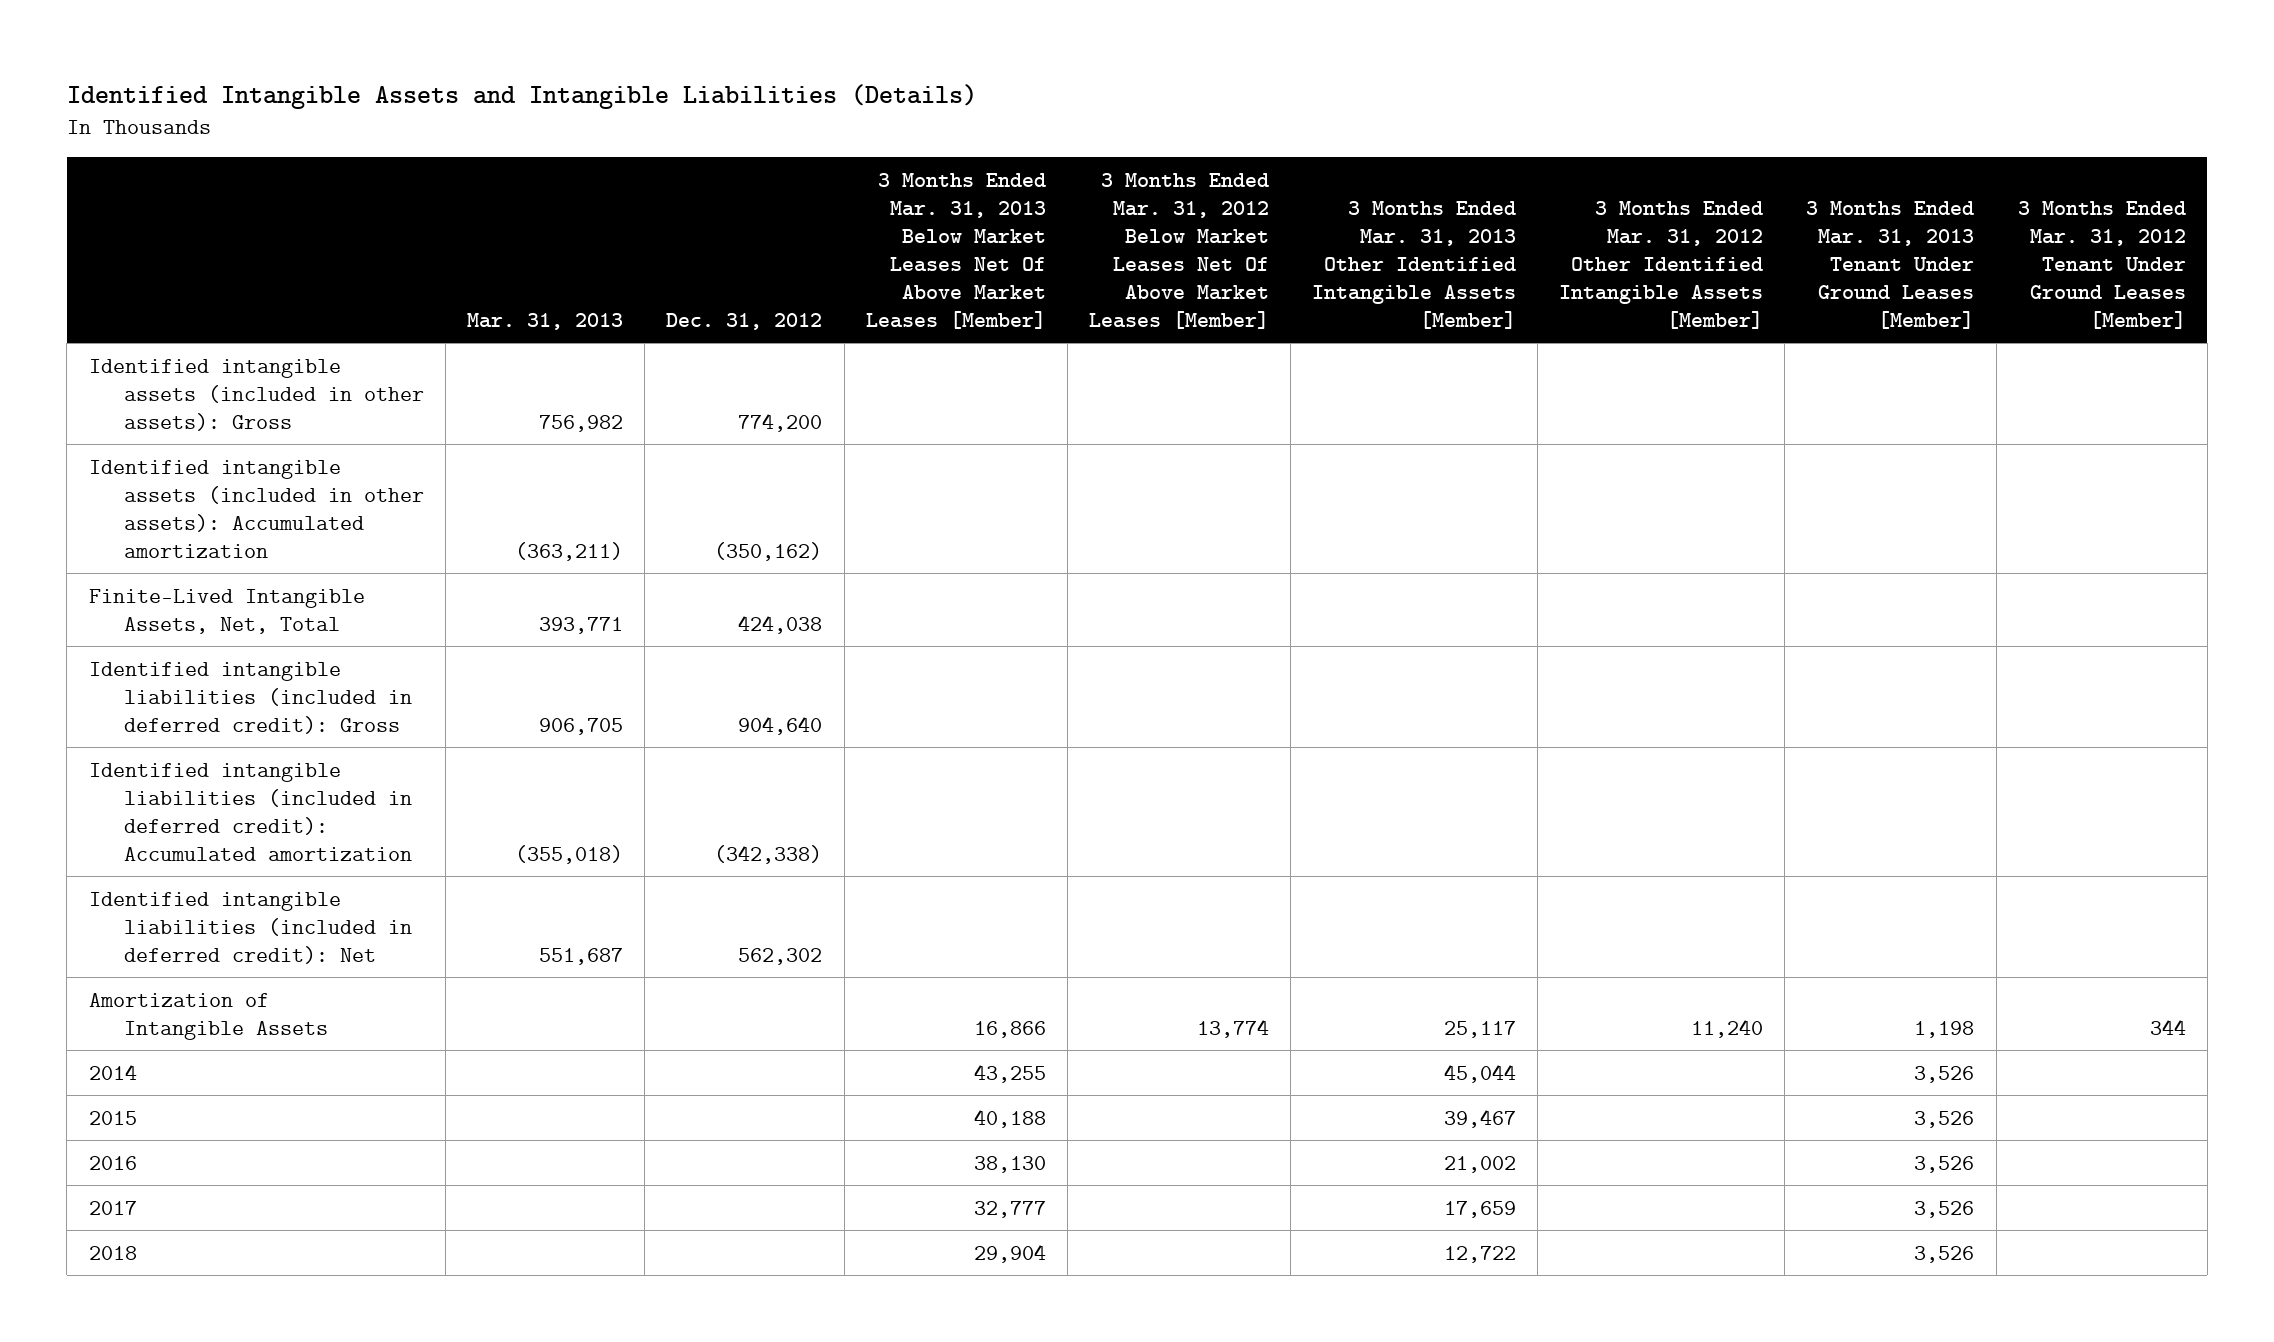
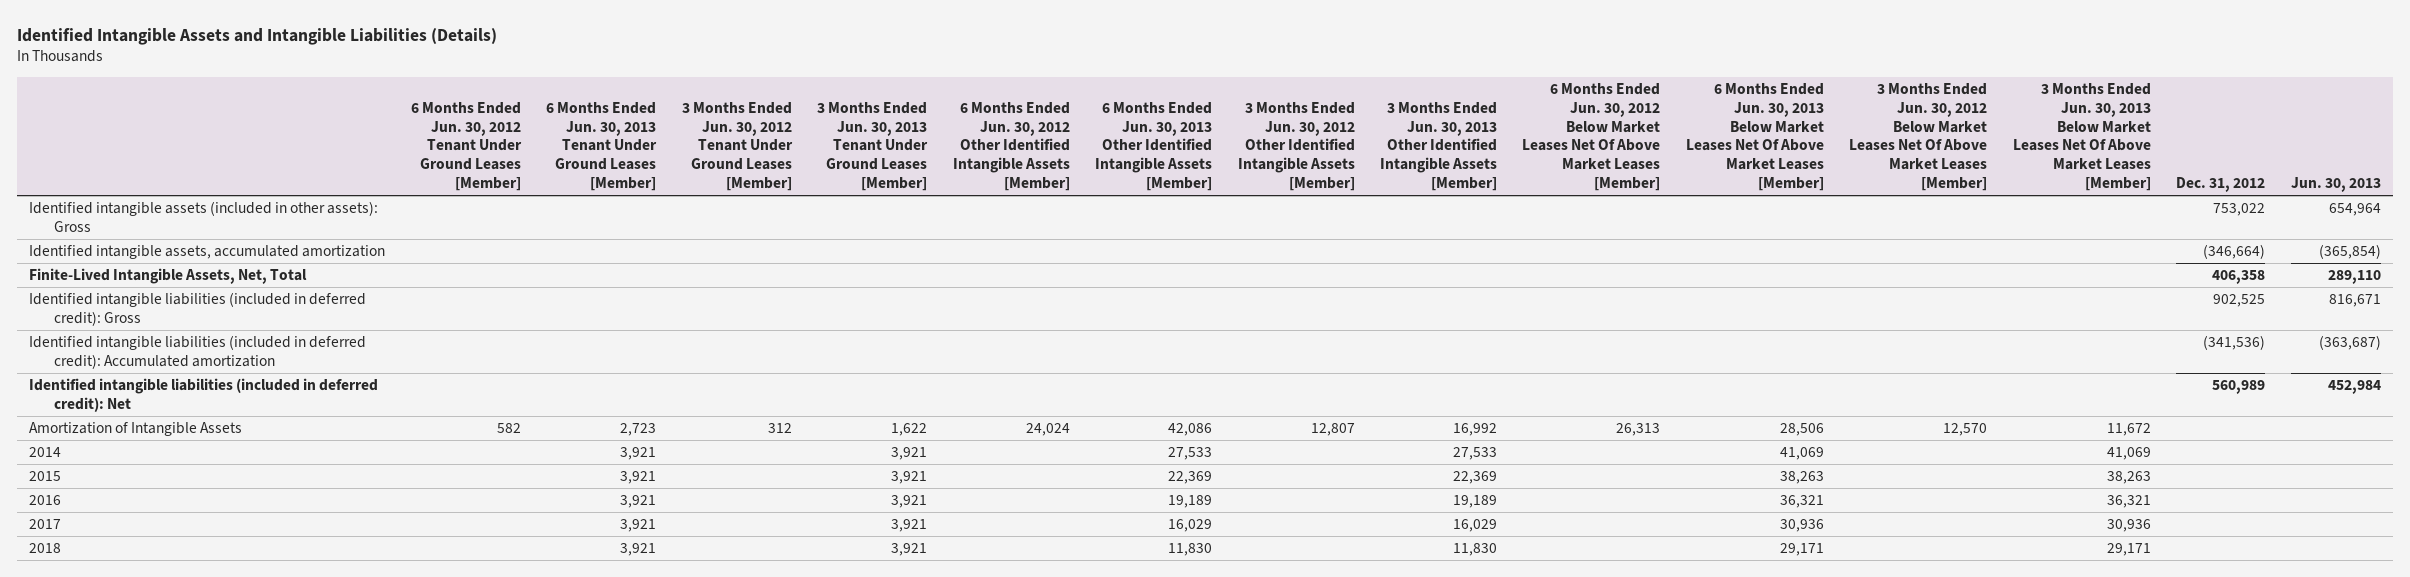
- | Mar. 31, 2013 | Dec. 31, 2012 | 3 Months Ended Mar. 31, 2013 Below Market Leases Net Of Above Market Leases [Member] | 3 Months Ended Mar. 31, 2012 Below Market Leases Net Of Above Market Leases [Member] | 3 Months Ended Mar. 31, 2013 Other Identified Intangible Assets [Member] | 3 Months Ended Mar. 31, 2012 Other Identified Intangible Assets [Member] | 3 Months Ended Mar. 31, 2013 Tenant Under Ground Leases [Member] | 3 Months Ended Mar. 31, 2012 Tenant Under Ground Leases [Member]
+ | 6 Months Ended Jun. 30, 2012 Tenant Under Ground Leases [Member] | 6 Months Ended Jun. 30, 2013 Tenant Under Ground Leases [Member] | 3 Months Ended Jun. 30, 2012 Tenant Under Ground Leases [Member] | 3 Months Ended Jun. 30, 2013 Tenant Under Ground Leases [Member] | 6 Months Ended Jun. 30, 2012 Other Identified Intangible Assets [Member] | 6 Months Ended Jun. 30, 2013 Other Identified Intangible Assets [Member] | 3 Months Ended Jun. 30, 2012 Other Identified Intangible Assets [Member] | 3 Months Ended Jun. 30, 2013 Other Identified Intangible Assets [Member] | 6 Months Ended Jun. 30, 2012 Below Market Leases Net Of Above Market Leases [Member] | 6 Months Ended Jun. 30, 2013 Below Market Leases Net Of Above Market Leases [Member] | 3 Months Ended Jun. 30, 2012 Below Market Leases Net Of Above Market Leases [Member] | 3 Months Ended Jun. 30, 2013 Below Market Leases Net Of Above Market Leases [Member] | Dec. 31, 2012 | Jun. 30, 2013
- Identified intangible assets (included in other assets): Gross | 756,982 | 774,200 | | | | | |
- Identified intangible assets (included in other assets): Accumulated amortization | (363,211) | (350,162) | | | | | |
- Finite-Lived Intangible Assets, Net, Total | 393,771 | 424,038 | | | | | |
- Identified intangible liabilities (included in deferred credit): Gross | 906,705 | 904,640 | | | | | |
- Identified intangible liabilities (included in deferred credit): Accumulated amortization | (355,018) | (342,338) | | | | | |
- Identified intangible liabilities (included in deferred credit): Net | 551,687 | 562,302 | | | | | |
+ Identified intangible assets (included in other assets): Gross | | | | | | | | | | | | | 753,022 | 654,964
+ Identified intangible assets, accumulated amortization | | | | | | | | | | | | | (346,664) | (365,854)
+ Finite-Lived Intangible Assets, Net, Total | | | | | | | | | | | | | 406,358 | 289,110
+ Identified intangible liabilities (included in deferred credit): Gross | | | | | | | | | | | | | 902,525 | 816,671
+ Identified intangible liabilities (included in deferred credit): Accumulated amortization | | | | | | | | | | | | | (341,536) | (363,687)
+ Identified intangible liabilities (included in deferred credit): Net | | | | | | | | | | | | | 560,989 | 452,984

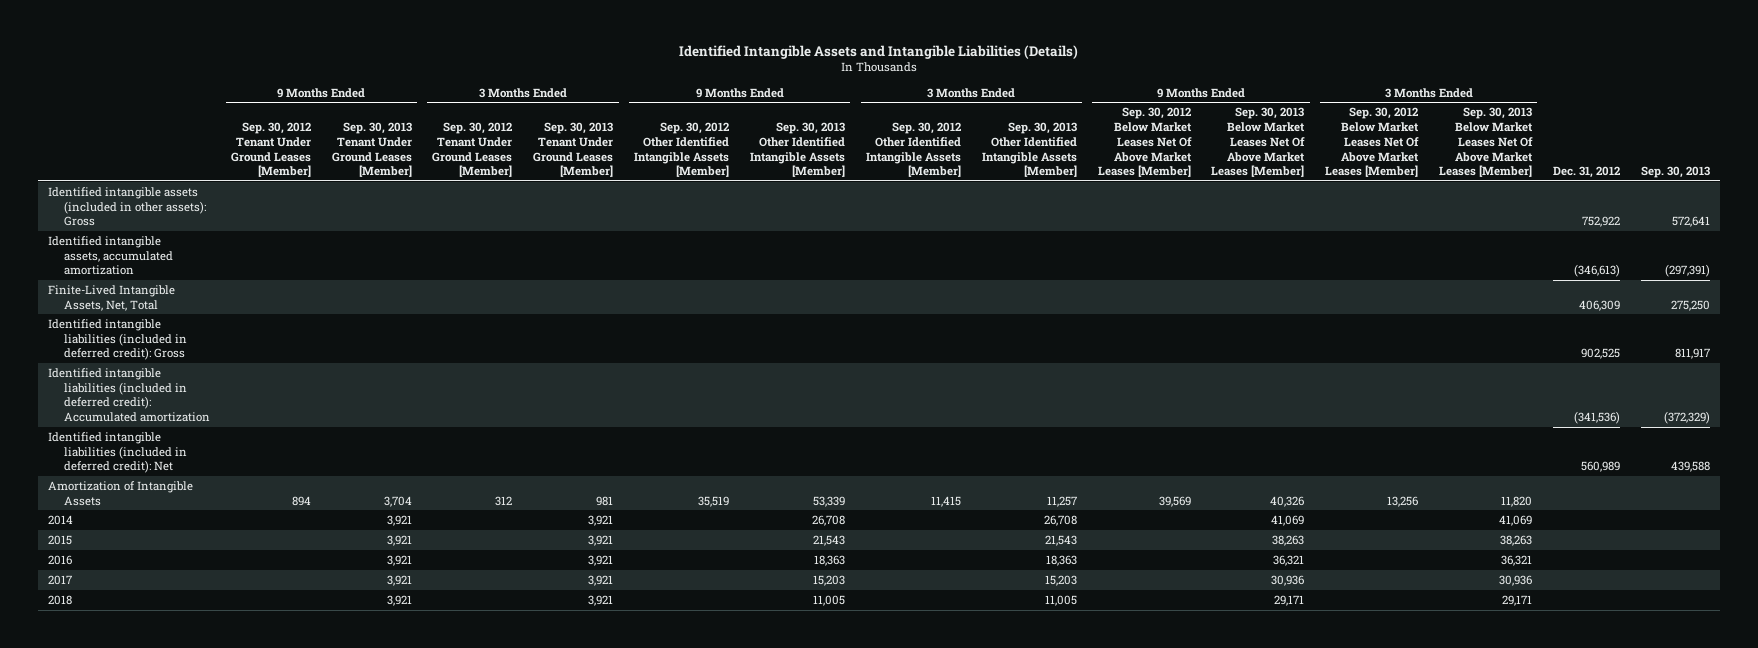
- | 6 Months Ended Jun. 30, 2012 Tenant Under Ground Leases [Member] | 6 Months Ended Jun. 30, 2013 Tenant Under Ground Leases [Member] | 3 Months Ended Jun. 30, 2012 Tenant Under Ground Leases [Member] | 3 Months Ended Jun. 30, 2013 Tenant Under Ground Leases [Member] | 6 Months Ended Jun. 30, 2012 Other Identified Intangible Assets [Member] | 6 Months Ended Jun. 30, 2013 Other Identified Intangible Assets [Member] | 3 Months Ended Jun. 30, 2012 Other Identified Intangible Assets [Member] | 3 Months Ended Jun. 30, 2013 Other Identified Intangible Assets [Member] | 6 Months Ended Jun. 30, 2012 Below Market Leases Net Of Above Market Leases [Member] | 6 Months Ended Jun. 30, 2013 Below Market Leases Net Of Above Market Leases [Member] | 3 Months Ended Jun. 30, 2012 Below Market Leases Net Of Above Market Leases [Member] | 3 Months Ended Jun. 30, 2013 Below Market Leases Net Of Above Market Leases [Member] | Dec. 31, 2012 | Jun. 30, 2013
+ | 9 Months Ended Sep. 30, 2012 Tenant Under Ground Leases [Member] | 9 Months Ended Sep. 30, 2013 Tenant Under Ground Leases [Member] | 3 Months Ended Sep. 30, 2012 Tenant Under Ground Leases [Member] | 3 Months Ended Sep. 30, 2013 Tenant Under Ground Leases [Member] | 9 Months Ended Sep. 30, 2012 Other Identified Intangible Assets [Member] | 9 Months Ended Sep. 30, 2013 Other Identified Intangible Assets [Member] | 3 Months Ended Sep. 30, 2012 Other Identified Intangible Assets [Member] | 3 Months Ended Sep. 30, 2013 Other Identified Intangible Assets [Member] | 9 Months Ended Sep. 30, 2012 Below Market Leases Net Of Above Market Leases [Member] | 9 Months Ended Sep. 30, 2013 Below Market Leases Net Of Above Market Leases [Member] | 3 Months Ended Sep. 30, 2012 Below Market Leases Net Of Above Market Leases [Member] | 3 Months Ended Sep. 30, 2013 Below Market Leases Net Of Above Market Leases [Member] | Dec. 31, 2012 | Sep. 30, 2013
- Identified intangible assets (included in other assets): Gross | | | | | | | | | | | | | 753,022 | 654,964
- Identified intangible assets, accumulated amortization | | | | | | | | | | | | | (346,664) | (365,854)
- Finite-Lived Intangible Assets, Net, Total | | | | | | | | | | | | | 406,358 | 289,110
+ Identified intangible assets (included in other assets): Gross | | | | | | | | | | | | | 752,922 | 572,641
+ Identified intangible assets, accumulated amortization | | | | | | | | | | | | | (346,613) | (297,391)
+ Finite-Lived Intangible Assets, Net, Total | | | | | | | | | | | | | 406,309 | 275,250

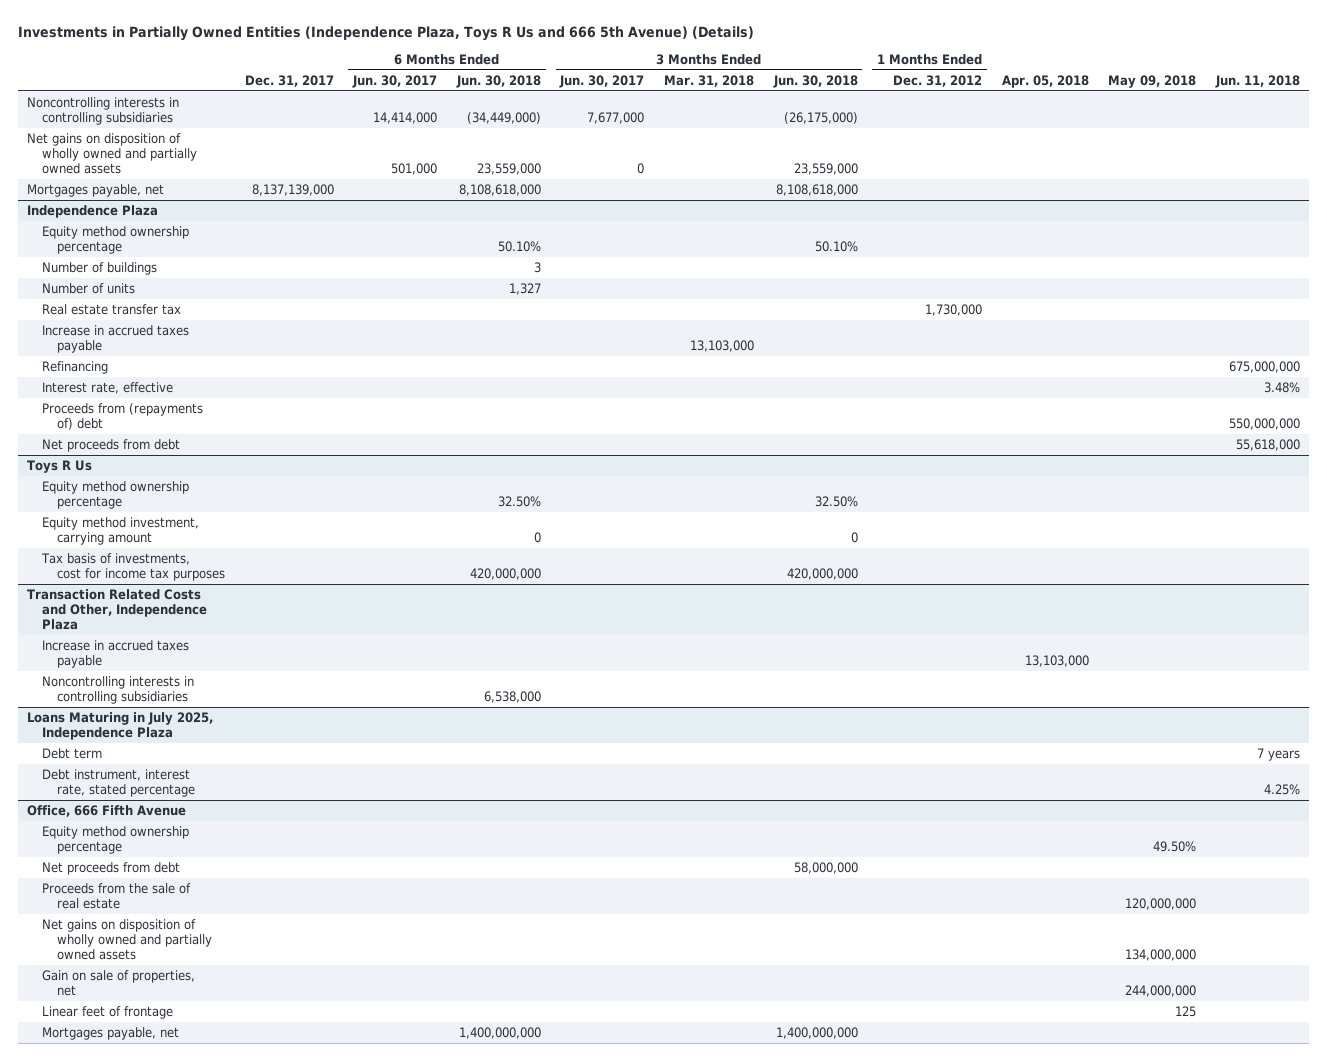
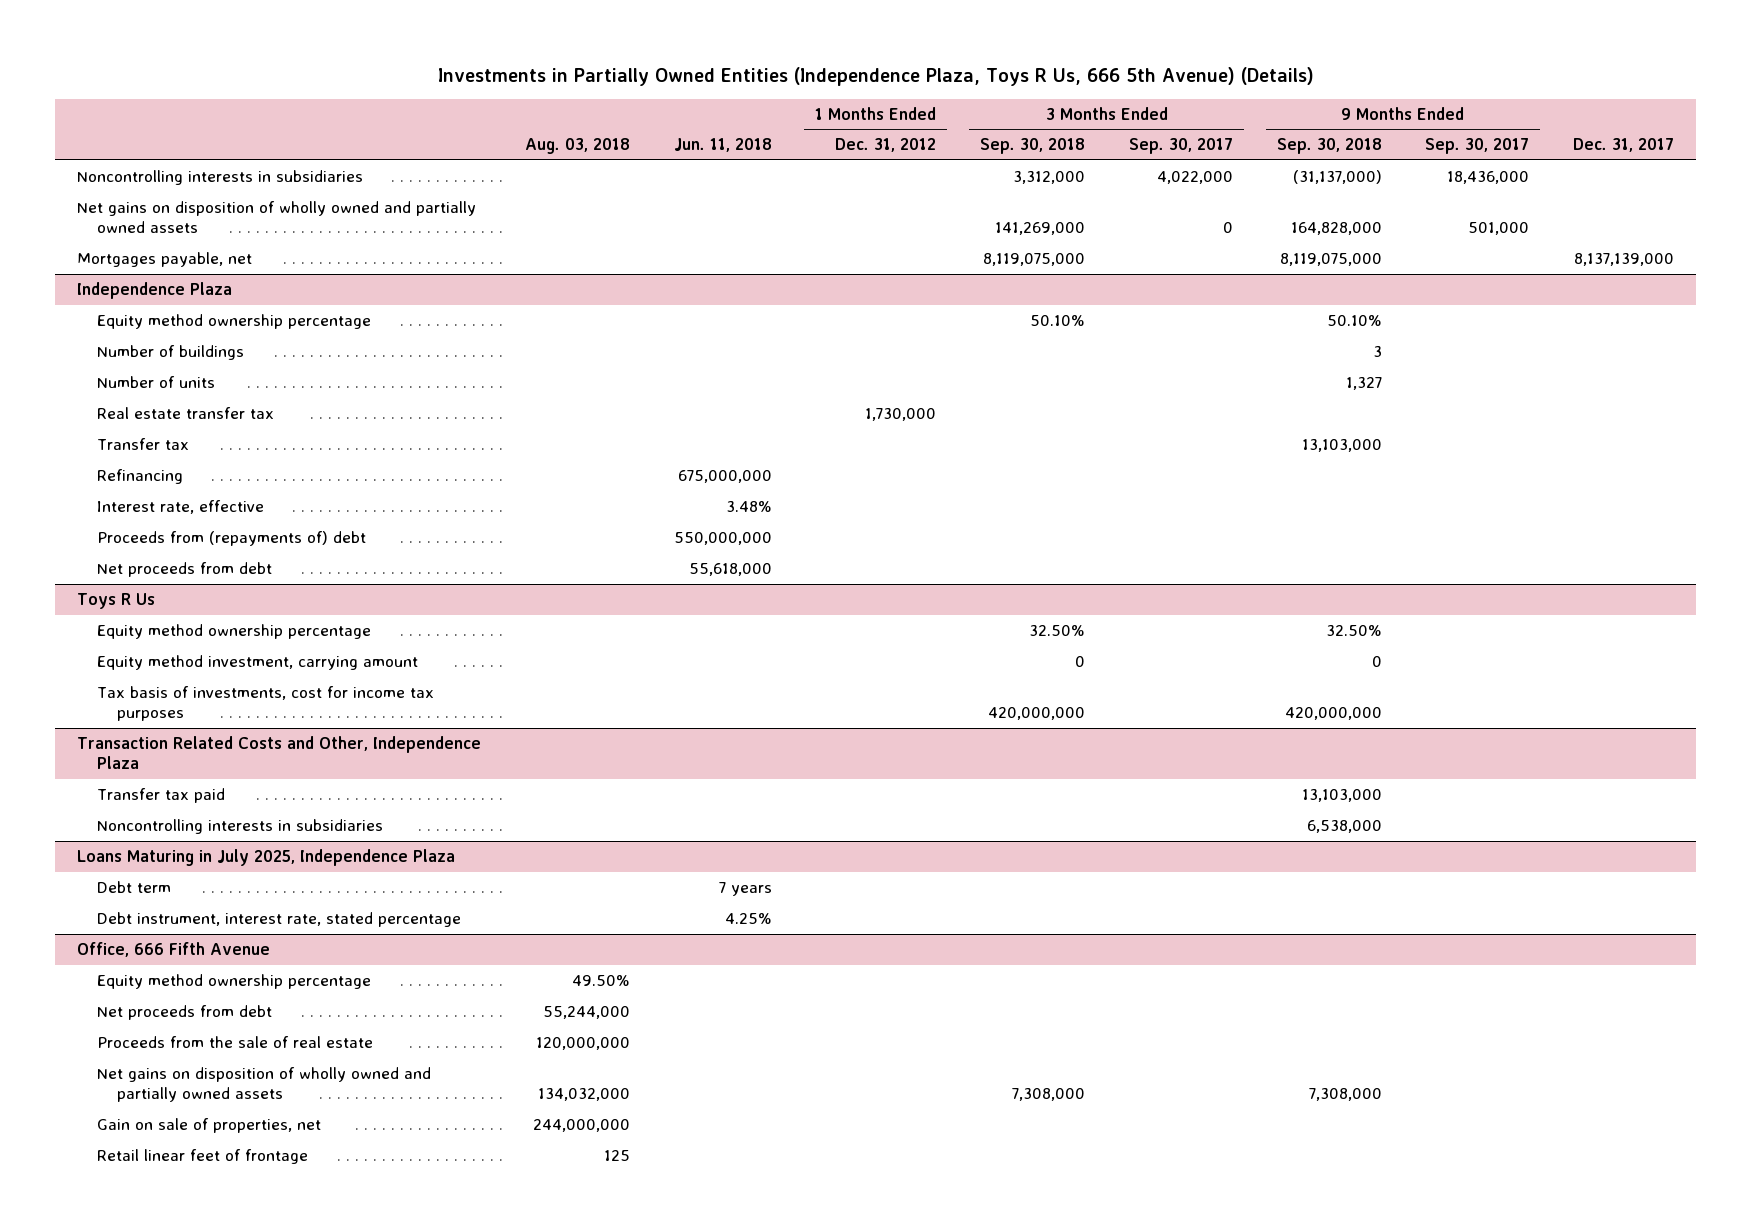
- Investments in Partially Owned Entities (Independence Plaza, Toys R Us and 666 5th Avenue) (Details)
+ Investments in Partially Owned Entities (Independence Plaza, Toys R Us, 666 5th Avenue) (Details)
- | Dec. 31, 2017 | 6 Months Ended Jun. 30, 2017 | 6 Months Ended Jun. 30, 2018 | 3 Months Ended Jun. 30, 2017 | 3 Months Ended Mar. 31, 2018 | 3 Months Ended Jun. 30, 2018 | 1 Months Ended Dec. 31, 2012 | Apr. 05, 2018 | May 09, 2018 | Jun. 11, 2018
+ | Aug. 03, 2018 | Jun. 11, 2018 | 1 Months Ended Dec. 31, 2012 | 3 Months Ended Sep. 30, 2018 | 3 Months Ended Sep. 30, 2017 | 9 Months Ended Sep. 30, 2018 | 9 Months Ended Sep. 30, 2017 | Dec. 31, 2017
- Noncontrolling interests in controlling subsidiaries | | 14,414,000 | (34,449,000) | 7,677,000 | | (26,175,000) | | | |
+ Noncontrolling interests in subsidiaries | | | | 3,312,000 | 4,022,000 | (31,137,000) | 18,436,000 |
@ Independence Plaza
- Increase in accrued taxes payable | | | | | 13,103,000 | | | | |
+ Transfer tax | | | | | | 13,103,000 | |
@ Transaction Related Costs and Other, Independence Plaza
- Increase in accrued taxes payable | | | | | | | | 13,103,000 | |
- Noncontrolling interests in controlling subsidiaries | | | 6,538,000 | | | | | | |
+ Transfer tax paid | | | | | | 13,103,000 | |
+ Noncontrolling interests in subsidiaries | | | | | | 6,538,000 | |
@ Office, 666 Fifth Avenue
- Linear feet of frontage | | | | | | | | | 125 |
- Mortgages payable, net | | | 1,400,000,000 | | | 1,400,000,000 | | | |
+ Retail linear feet of frontage | 125 | | | | | | |

